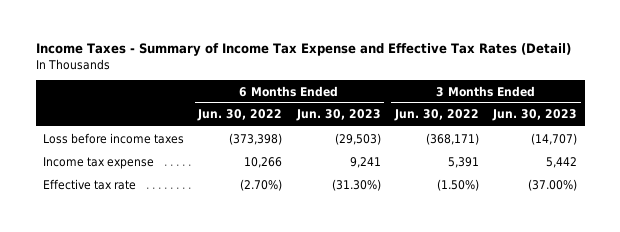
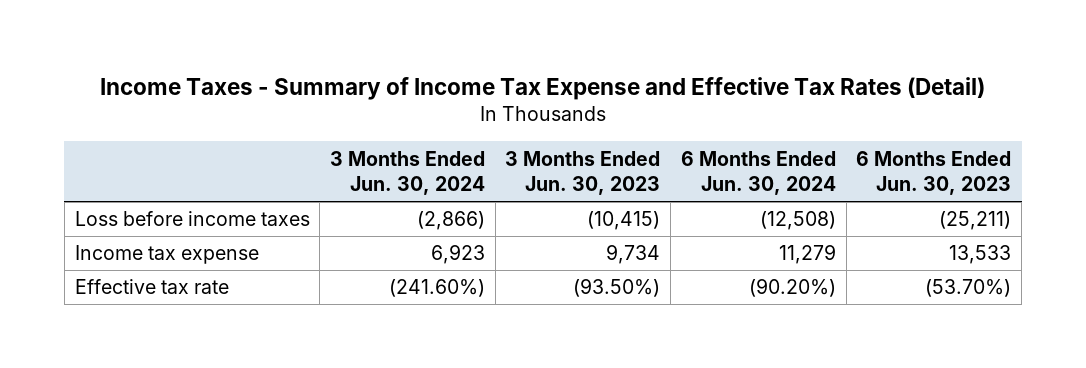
- | 6 Months Ended Jun. 30, 2022 | 6 Months Ended Jun. 30, 2023 | 3 Months Ended Jun. 30, 2022 | 3 Months Ended Jun. 30, 2023
+ | 3 Months Ended Jun. 30, 2024 | 3 Months Ended Jun. 30, 2023 | 6 Months Ended Jun. 30, 2024 | 6 Months Ended Jun. 30, 2023
- Loss before income taxes | (373,398) | (29,503) | (368,171) | (14,707)
- Income tax expense | 10,266 | 9,241 | 5,391 | 5,442
- Effective tax rate | (2.70%) | (31.30%) | (1.50%) | (37.00%)
+ Loss before income taxes | (2,866) | (10,415) | (12,508) | (25,211)
+ Income tax expense | 6,923 | 9,734 | 11,279 | 13,533
+ Effective tax rate | (241.60%) | (93.50%) | (90.20%) | (53.70%)

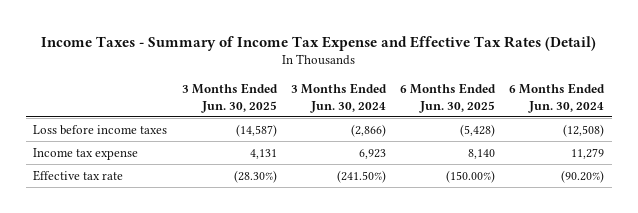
- | 3 Months Ended Jun. 30, 2024 | 3 Months Ended Jun. 30, 2023 | 6 Months Ended Jun. 30, 2024 | 6 Months Ended Jun. 30, 2023
+ | 3 Months Ended Jun. 30, 2025 | 3 Months Ended Jun. 30, 2024 | 6 Months Ended Jun. 30, 2025 | 6 Months Ended Jun. 30, 2024
- Effective tax rate | (241.60%) | (93.50%) | (90.20%) | (53.70%)
+ Effective tax rate | (28.30%) | (241.50%) | (150.00%) | (90.20%)

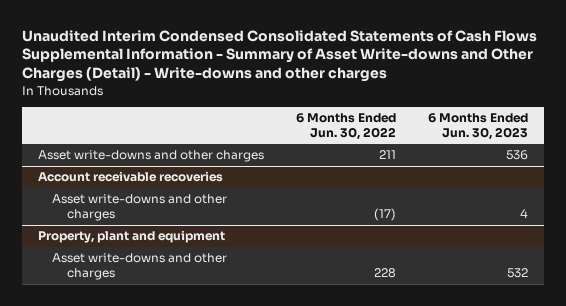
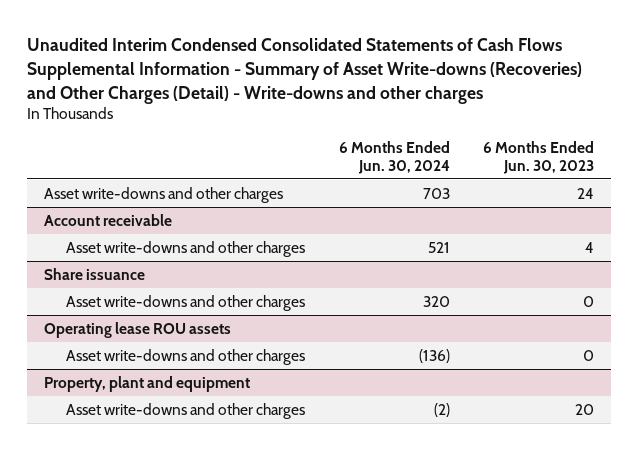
- Unaudited Interim Condensed Consolidated Statements of Cash Flows Supplemental Information - Summary of Asset Write-downs and Other Charges (Detail) - Write-downs and other charges
+ Unaudited Interim Condensed Consolidated Statements of Cash Flows Supplemental Information - Summary of Asset Write-downs (Recoveries) and Other Charges (Detail) - Write-downs and other charges
- | 6 Months Ended Jun. 30, 2022 | 6 Months Ended Jun. 30, 2023
+ | 6 Months Ended Jun. 30, 2024 | 6 Months Ended Jun. 30, 2023
- Asset write-downs and other charges | 211 | 536
- Account receivable recoveries
+ Asset write-downs and other charges | 703 | 24
+ Account receivable
+ Share issuance
+ Asset write-downs and other charges | 320 | 0
+ Operating lease ROU assets
+ Asset write-downs and other charges | (136) | 0
@ Property, plant and equipment
- Asset write-downs and other charges | 228 | 532
+ Asset write-downs and other charges | (2) | 20

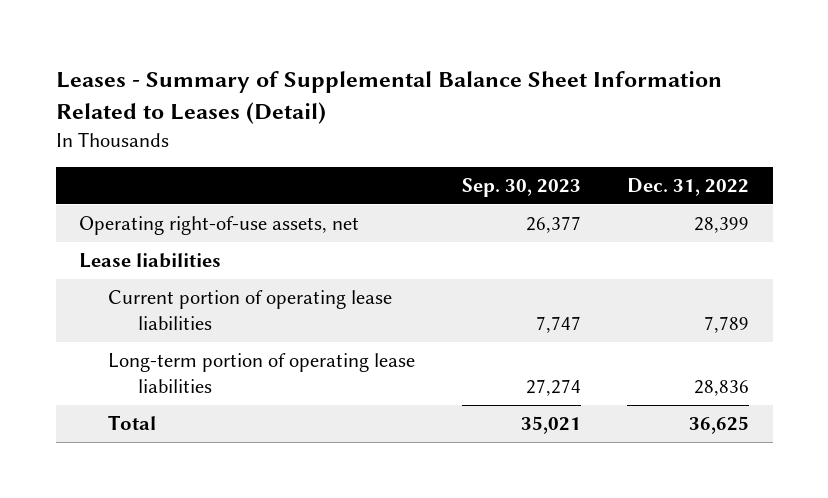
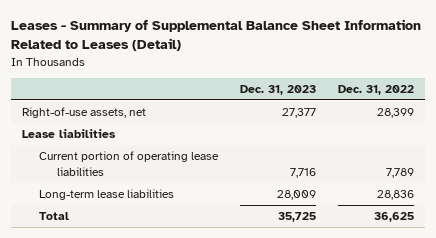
- | Sep. 30, 2023 | Dec. 31, 2022
+ | Dec. 31, 2023 | Dec. 31, 2022
- Operating right-of-use assets, net | 26,377 | 28,399
+ Right-of-use assets, net | 27,377 | 28,399
- Long-term portion of operating lease liabilities | 27,274 | 28,836
+ Long-term lease liabilities | 28,009 | 28,836

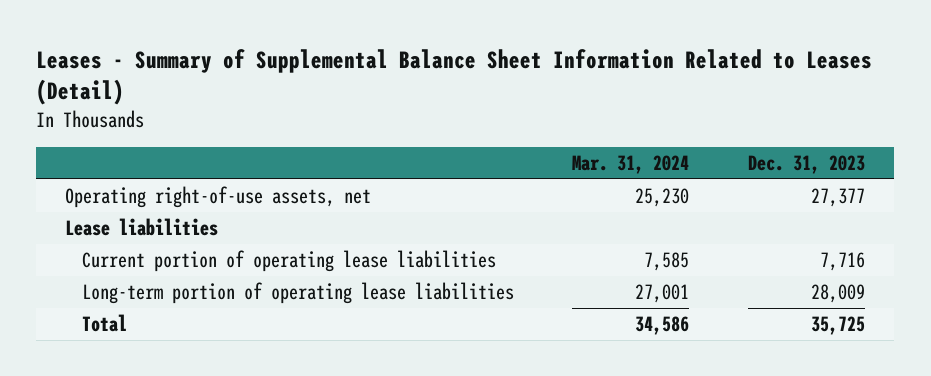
- | Dec. 31, 2023 | Dec. 31, 2022
+ | Mar. 31, 2024 | Dec. 31, 2023
- Right-of-use assets, net | 27,377 | 28,399
+ Operating right-of-use assets, net | 25,230 | 27,377
- Long-term lease liabilities | 28,009 | 28,836
+ Long-term portion of operating lease liabilities | 27,001 | 28,009

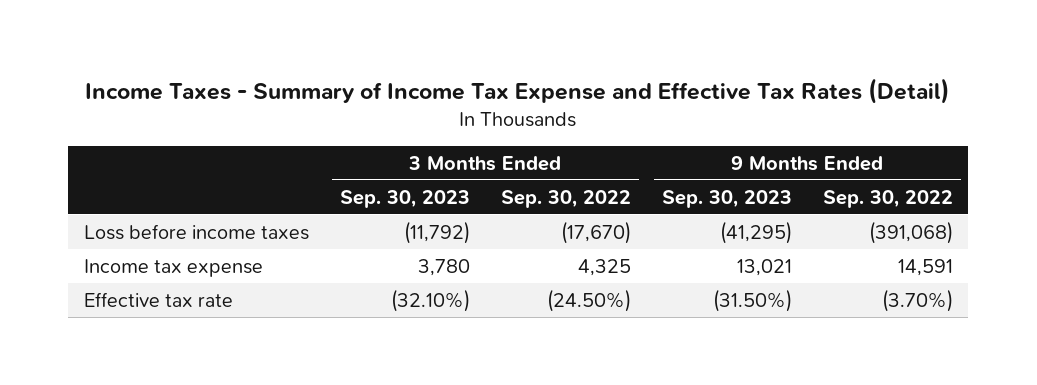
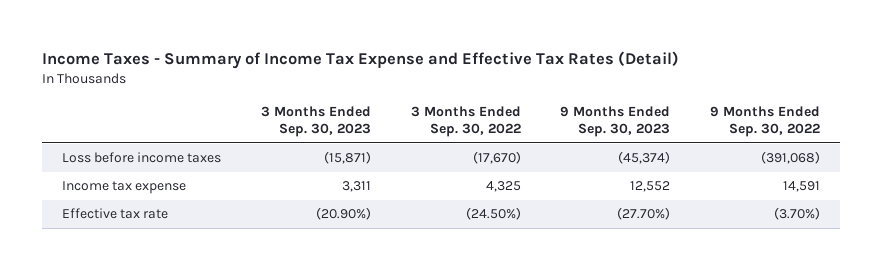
- Loss before income taxes | (11,792) | (17,670) | (41,295) | (391,068)
- Income tax expense | 3,780 | 4,325 | 13,021 | 14,591
- Effective tax rate | (32.10%) | (24.50%) | (31.50%) | (3.70%)
+ Loss before income taxes | (15,871) | (17,670) | (45,374) | (391,068)
+ Income tax expense | 3,311 | 4,325 | 12,552 | 14,591
+ Effective tax rate | (20.90%) | (24.50%) | (27.70%) | (3.70%)

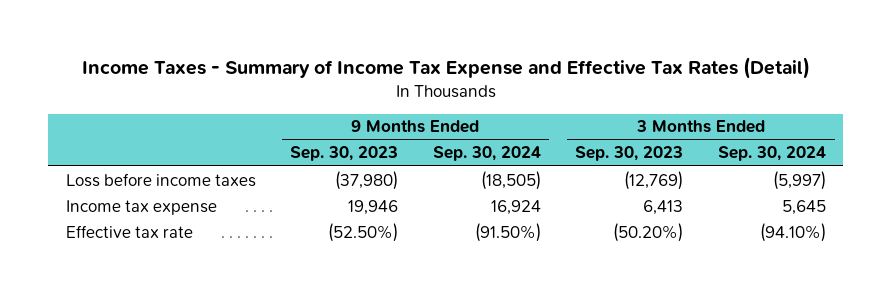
- | 3 Months Ended Sep. 30, 2023 | 3 Months Ended Sep. 30, 2022 | 9 Months Ended Sep. 30, 2023 | 9 Months Ended Sep. 30, 2022
+ | 9 Months Ended Sep. 30, 2023 | 9 Months Ended Sep. 30, 2024 | 3 Months Ended Sep. 30, 2023 | 3 Months Ended Sep. 30, 2024
- Loss before income taxes | (15,871) | (17,670) | (45,374) | (391,068)
- Income tax expense | 3,311 | 4,325 | 12,552 | 14,591
- Effective tax rate | (20.90%) | (24.50%) | (27.70%) | (3.70%)
+ Loss before income taxes | (37,980) | (18,505) | (12,769) | (5,997)
+ Income tax expense | 19,946 | 16,924 | 6,413 | 5,645
+ Effective tax rate | (52.50%) | (91.50%) | (50.20%) | (94.10%)

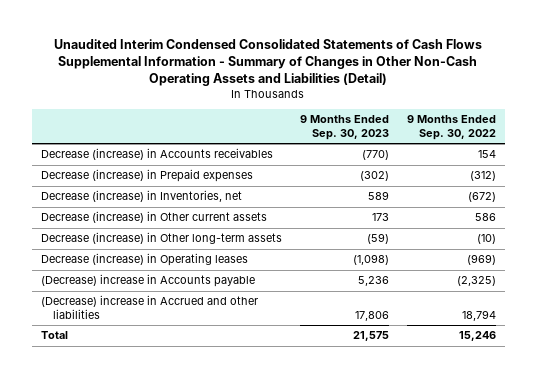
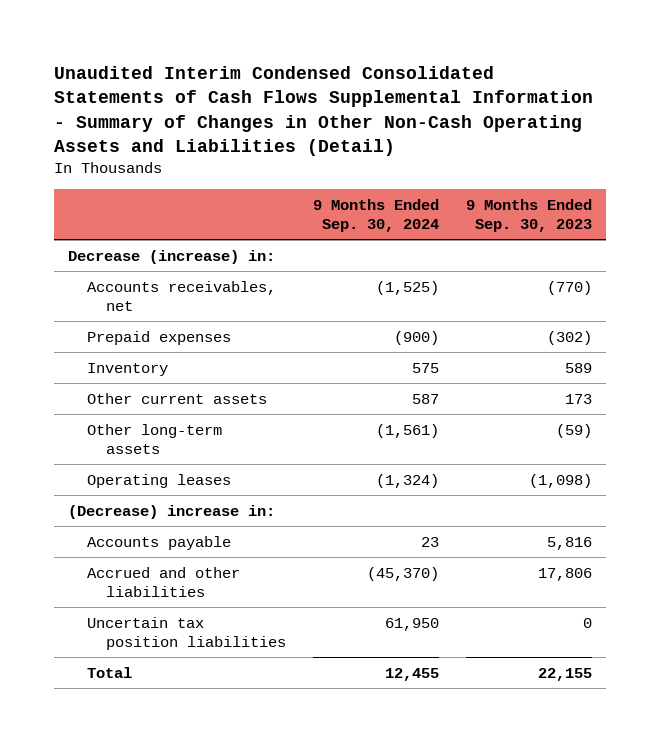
- | 9 Months Ended Sep. 30, 2023 | 9 Months Ended Sep. 30, 2022
+ | 9 Months Ended Sep. 30, 2024 | 9 Months Ended Sep. 30, 2023
- Decrease (increase) in Accounts receivables | (770) | 154
- Decrease (increase) in Prepaid expenses | (302) | (312)
- Decrease (increase) in Inventories, net | 589 | (672)
- Decrease (increase) in Other current assets | 173 | 586
- Decrease (increase) in Other long-term assets | (59) | (10)
- Decrease (increase) in Operating leases | (1,098) | (969)
- (Decrease) increase in Accounts payable | 5,236 | (2,325)
- (Decrease) increase in Accrued and other liabilities | 17,806 | 18,794
- Total | 21,575 | 15,246
+ Decrease (increase) in:
+ Accounts receivables, net | (1,525) | (770)
+ Prepaid expenses | (900) | (302)
+ Inventory | 575 | 589
+ Other current assets | 587 | 173
+ Other long-term assets | (1,561) | (59)
+ Operating leases | (1,324) | (1,098)
+ (Decrease) increase in:
+ Accounts payable | 23 | 5,816
+ Accrued and other liabilities | (45,370) | 17,806
+ Uncertain tax position liabilities | 61,950 | 0
+ Total | 12,455 | 22,155

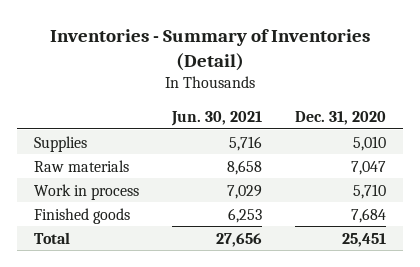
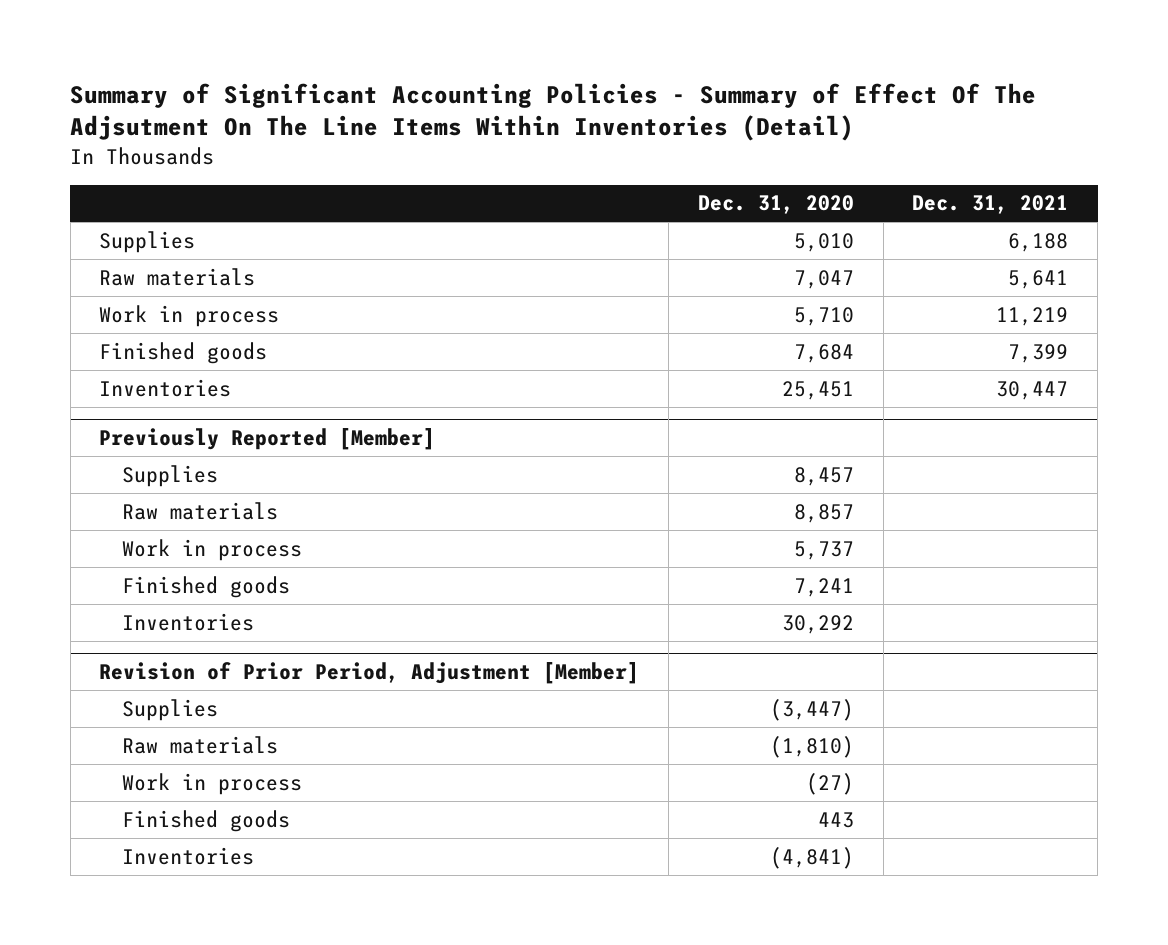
- Inventories - Summary of Inventories (Detail)
+ Summary of Significant Accounting Policies - Summary of Effect Of The Adjsutment On The Line Items Within Inventories (Detail)
- | Jun. 30, 2021 | Dec. 31, 2020
+ | Dec. 31, 2020 | Dec. 31, 2021
- Total | 27,656 | 25,451
+ Inventories | 25,451 | 30,447
+ Previously Reported [Member]
+ Supplies | 8,457 |
+ Raw materials | 8,857 |
+ Work in process | 5,737 |
+ Finished goods | 7,241 |
+ Inventories | 30,292 |
+ Revision of Prior Period, Adjustment [Member]
+ Supplies | (3,447) |
+ Raw materials | (1,810) |
+ Work in process | (27) |
+ Finished goods | 443 |
+ Inventories | (4,841) |

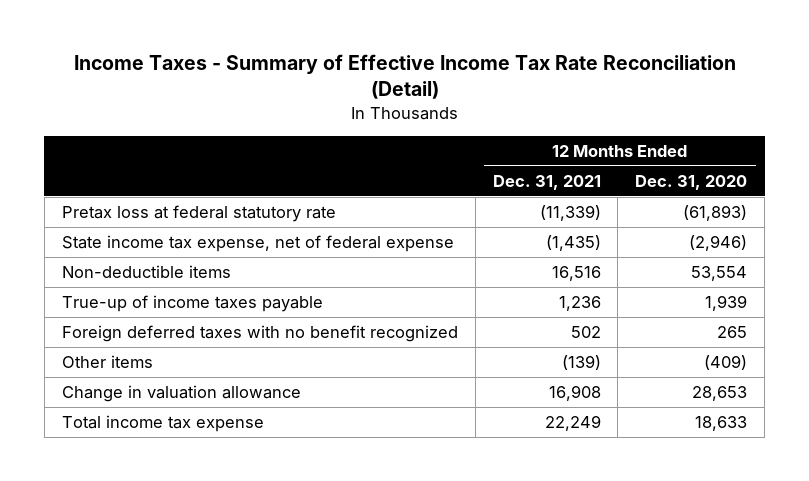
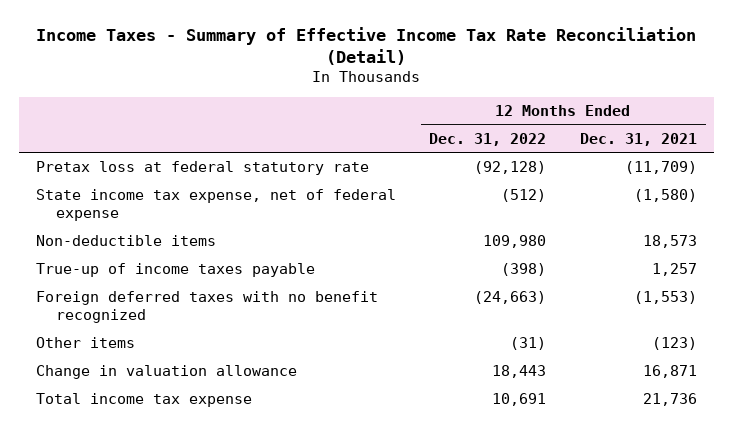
- | 12 Months Ended Dec. 31, 2021 | 12 Months Ended Dec. 31, 2020
+ | 12 Months Ended Dec. 31, 2022 | 12 Months Ended Dec. 31, 2021
- Pretax loss at federal statutory rate | (11,339) | (61,893)
- State income tax expense, net of federal expense | (1,435) | (2,946)
- Non-deductible items | 16,516 | 53,554
- True-up of income taxes payable | 1,236 | 1,939
- Foreign deferred taxes with no benefit recognized | 502 | 265
- Other items | (139) | (409)
- Change in valuation allowance | 16,908 | 28,653
- Total income tax expense | 22,249 | 18,633
+ Pretax loss at federal statutory rate | (92,128) | (11,709)
+ State income tax expense, net of federal expense | (512) | (1,580)
+ Non-deductible items | 109,980 | 18,573
+ True-up of income taxes payable | (398) | 1,257
+ Foreign deferred taxes with no benefit recognized | (24,663) | (1,553)
+ Other items | (31) | (123)
+ Change in valuation allowance | 18,443 | 16,871
+ Total income tax expense | 10,691 | 21,736

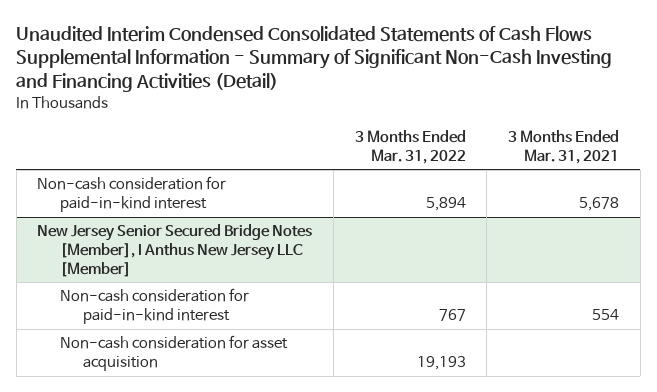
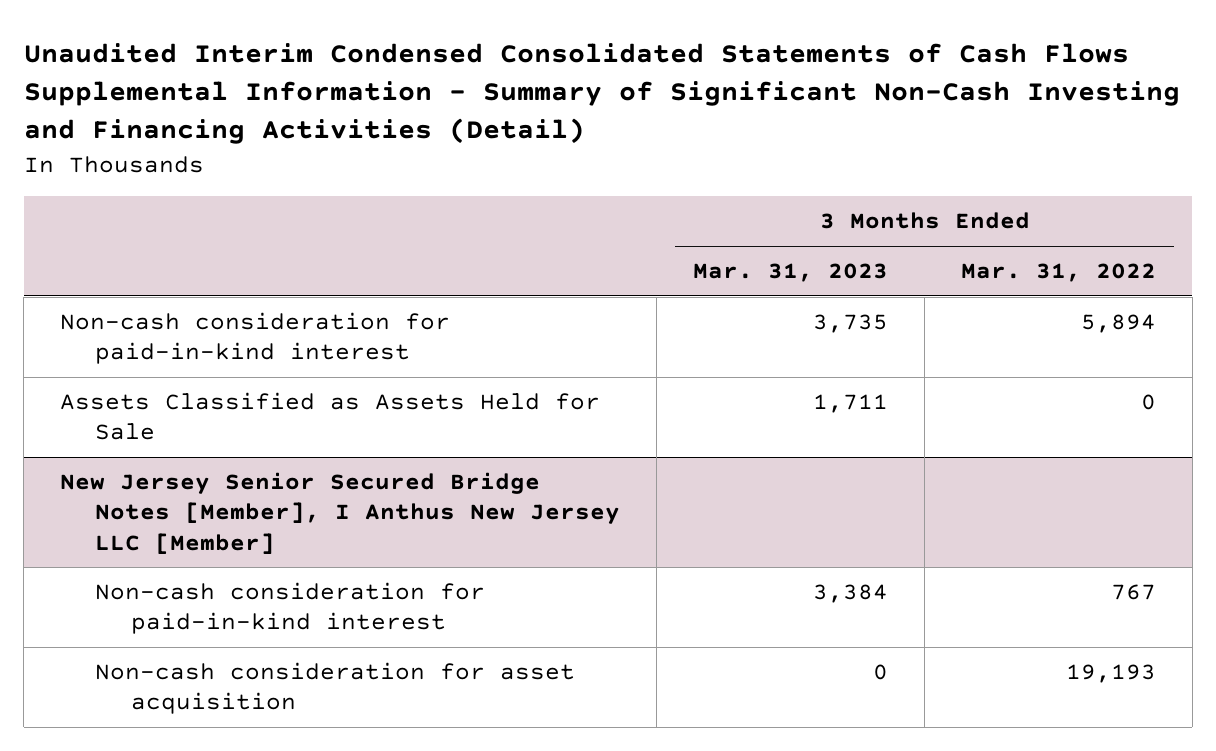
- | 3 Months Ended Mar. 31, 2022 | 3 Months Ended Mar. 31, 2021
+ | 3 Months Ended Mar. 31, 2023 | 3 Months Ended Mar. 31, 2022
+ Assets Classified as Assets Held for Sale | 1,711 | 0

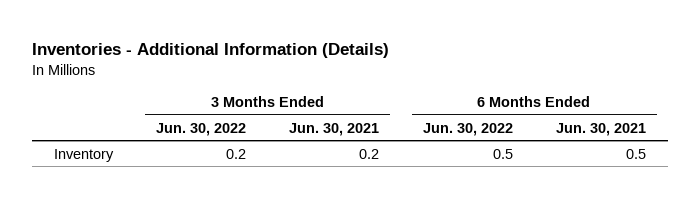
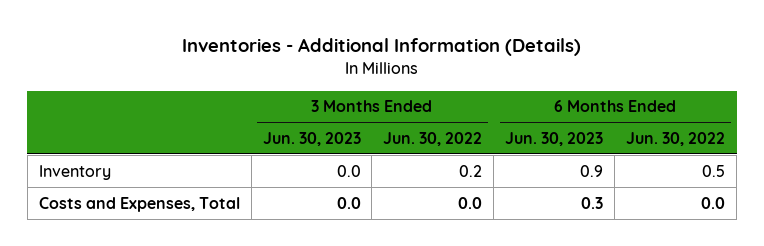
- | 3 Months Ended Jun. 30, 2022 | 3 Months Ended Jun. 30, 2021 | 6 Months Ended Jun. 30, 2022 | 6 Months Ended Jun. 30, 2021
+ | 3 Months Ended Jun. 30, 2023 | 3 Months Ended Jun. 30, 2022 | 6 Months Ended Jun. 30, 2023 | 6 Months Ended Jun. 30, 2022
+ Costs and Expenses, Total | 0.0 | 0.0 | 0.3 | 0.0

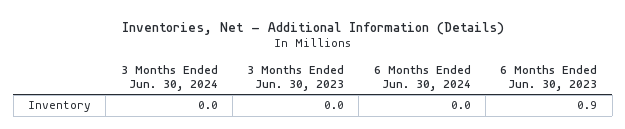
- Inventories - Additional Information (Details)
+ Inventories, Net - Additional Information (Details)
- | 3 Months Ended Jun. 30, 2023 | 3 Months Ended Jun. 30, 2022 | 6 Months Ended Jun. 30, 2023 | 6 Months Ended Jun. 30, 2022
+ | 3 Months Ended Jun. 30, 2024 | 3 Months Ended Jun. 30, 2023 | 6 Months Ended Jun. 30, 2024 | 6 Months Ended Jun. 30, 2023
- Costs and Expenses, Total | 0.0 | 0.0 | 0.3 | 0.0

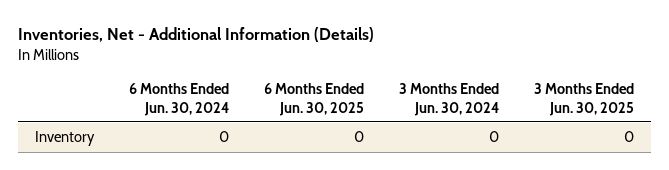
- | 3 Months Ended Jun. 30, 2024 | 3 Months Ended Jun. 30, 2023 | 6 Months Ended Jun. 30, 2024 | 6 Months Ended Jun. 30, 2023
+ | 6 Months Ended Jun. 30, 2024 | 6 Months Ended Jun. 30, 2025 | 3 Months Ended Jun. 30, 2024 | 3 Months Ended Jun. 30, 2025
- Inventory | 0.0 | 0.0 | 0.0 | 0.9
+ Inventory | 0 | 0 | 0 | 0

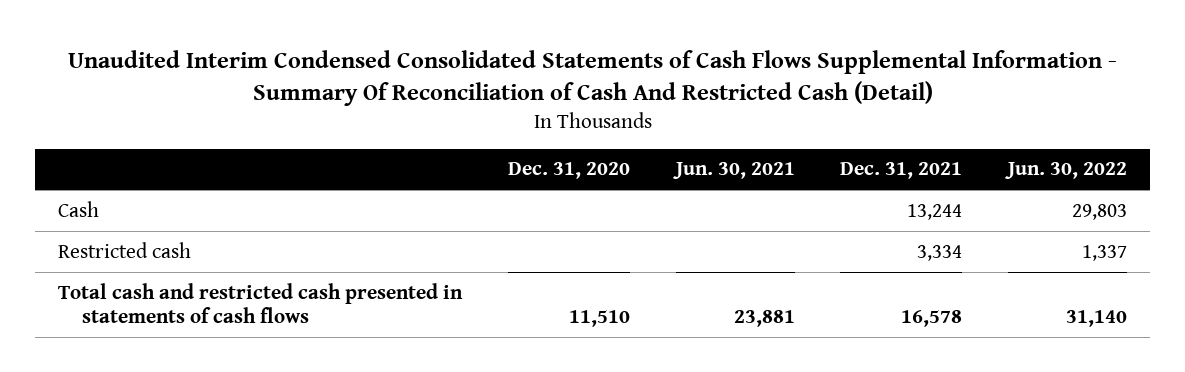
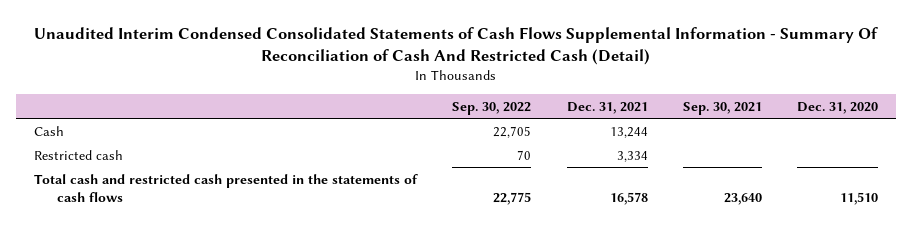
- | Dec. 31, 2020 | Jun. 30, 2021 | Dec. 31, 2021 | Jun. 30, 2022
+ | Sep. 30, 2022 | Dec. 31, 2021 | Sep. 30, 2021 | Dec. 31, 2020
- Total cash and restricted cash presented in statements of cash flows | 11,510 | 23,881 | 16,578 | 31,140
+ Total cash and restricted cash presented in the statements of cash flows | 22,775 | 16,578 | 23,640 | 11,510

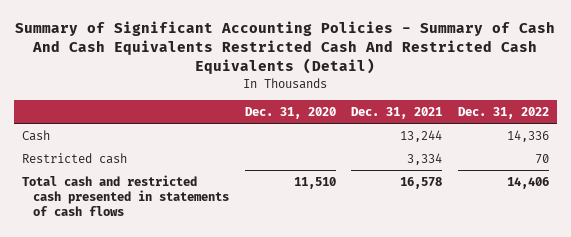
- Unaudited Interim Condensed Consolidated Statements of Cash Flows Supplemental Information - Summary Of Reconciliation of Cash And Restricted Cash (Detail)
+ Summary of Significant Accounting Policies - Summary of Cash And Cash Equivalents Restricted Cash And Restricted Cash Equivalents (Detail)
- | Sep. 30, 2022 | Dec. 31, 2021 | Sep. 30, 2021 | Dec. 31, 2020
+ | Dec. 31, 2020 | Dec. 31, 2021 | Dec. 31, 2022
- Total cash and restricted cash presented in the statements of cash flows | 22,775 | 16,578 | 23,640 | 11,510
+ Total cash and restricted cash presented in statements of cash flows | 11,510 | 16,578 | 14,406

